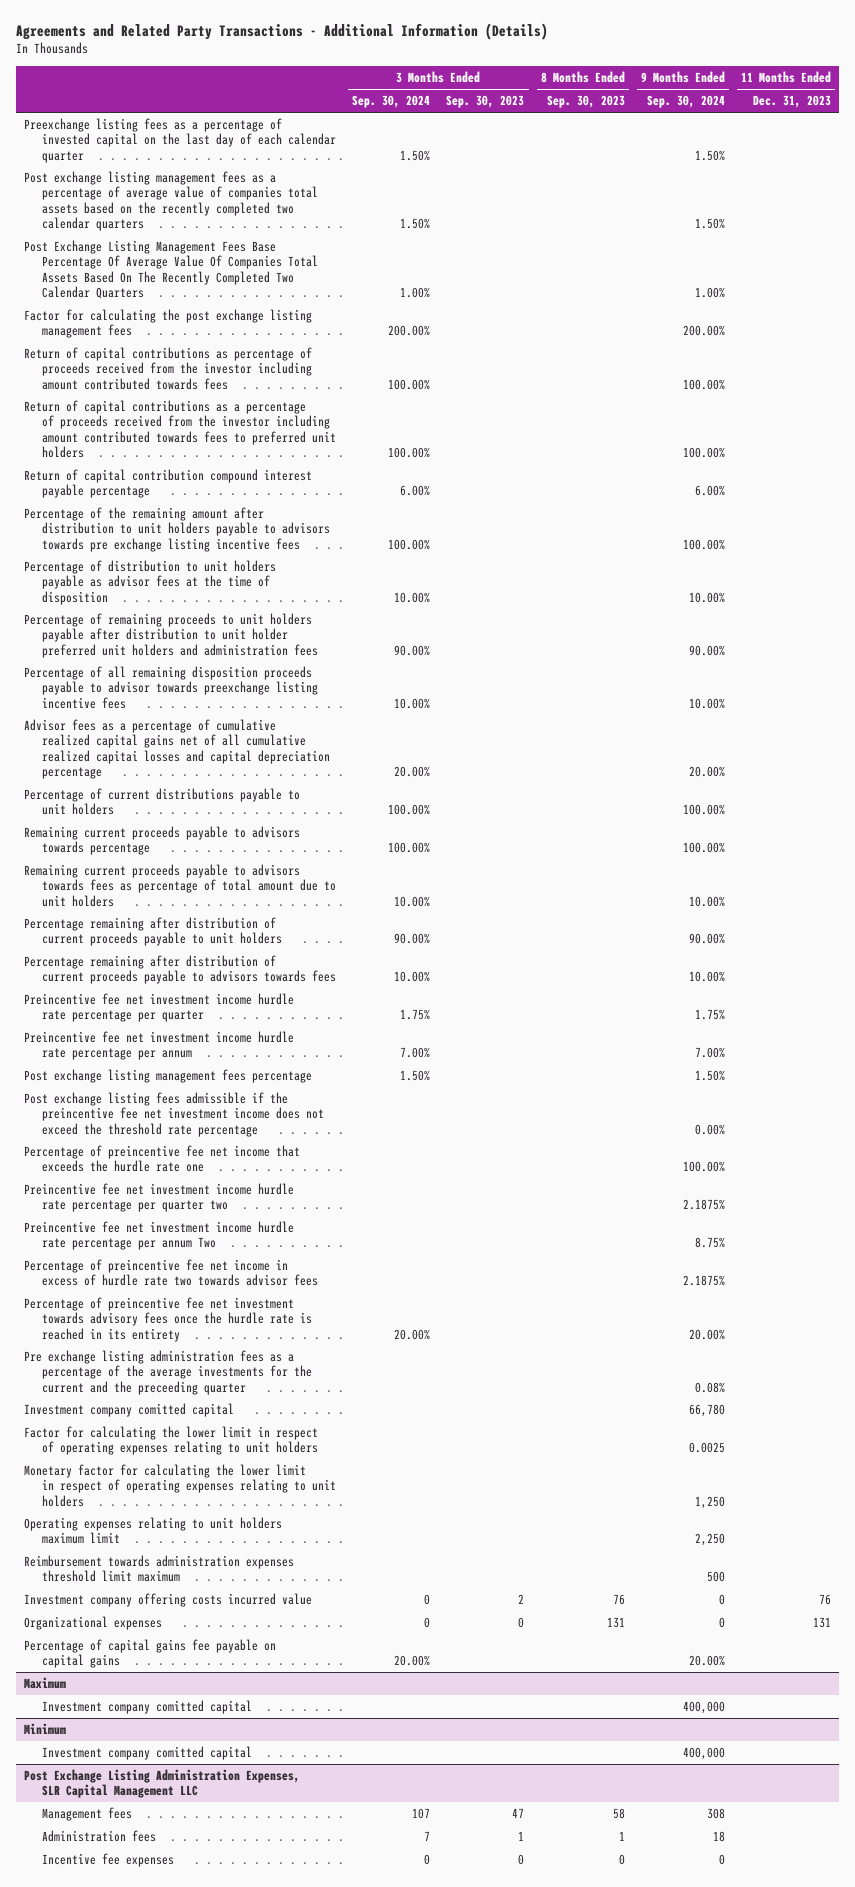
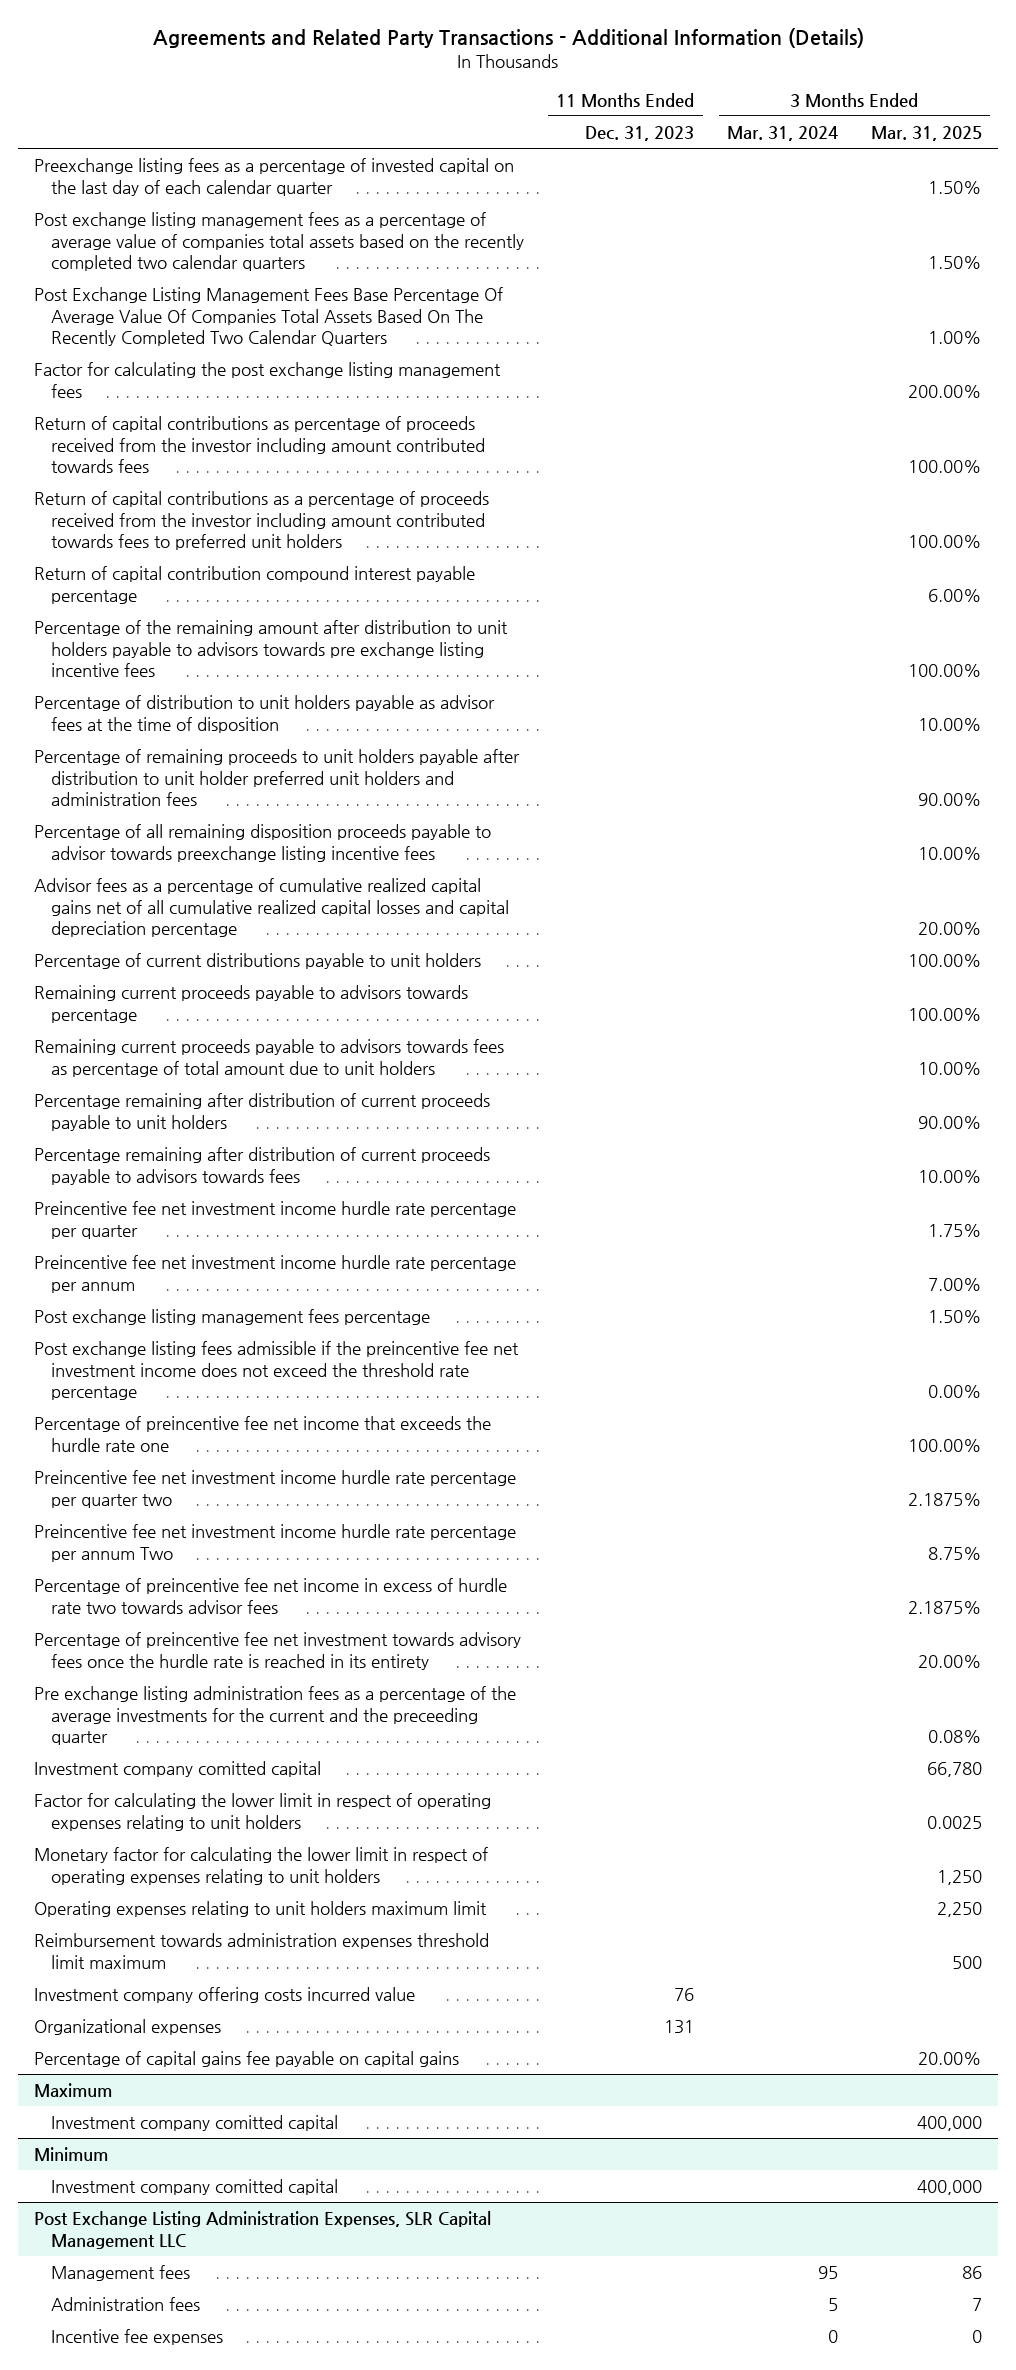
- | 3 Months Ended Sep. 30, 2024 | 3 Months Ended Sep. 30, 2023 | 8 Months Ended Sep. 30, 2023 | 9 Months Ended Sep. 30, 2024 | 11 Months Ended Dec. 31, 2023
+ | 11 Months Ended Dec. 31, 2023 | 3 Months Ended Mar. 31, 2024 | 3 Months Ended Mar. 31, 2025
- Advisor fees as a percentage of cumulative realized capital gains net of all cumulative realized capitai losses and capital depreciation percentage | 20.00% | | | 20.00% |
+ Advisor fees as a percentage of cumulative realized capital gains net of all cumulative realized capital losses and capital depreciation percentage | | | 20.00%

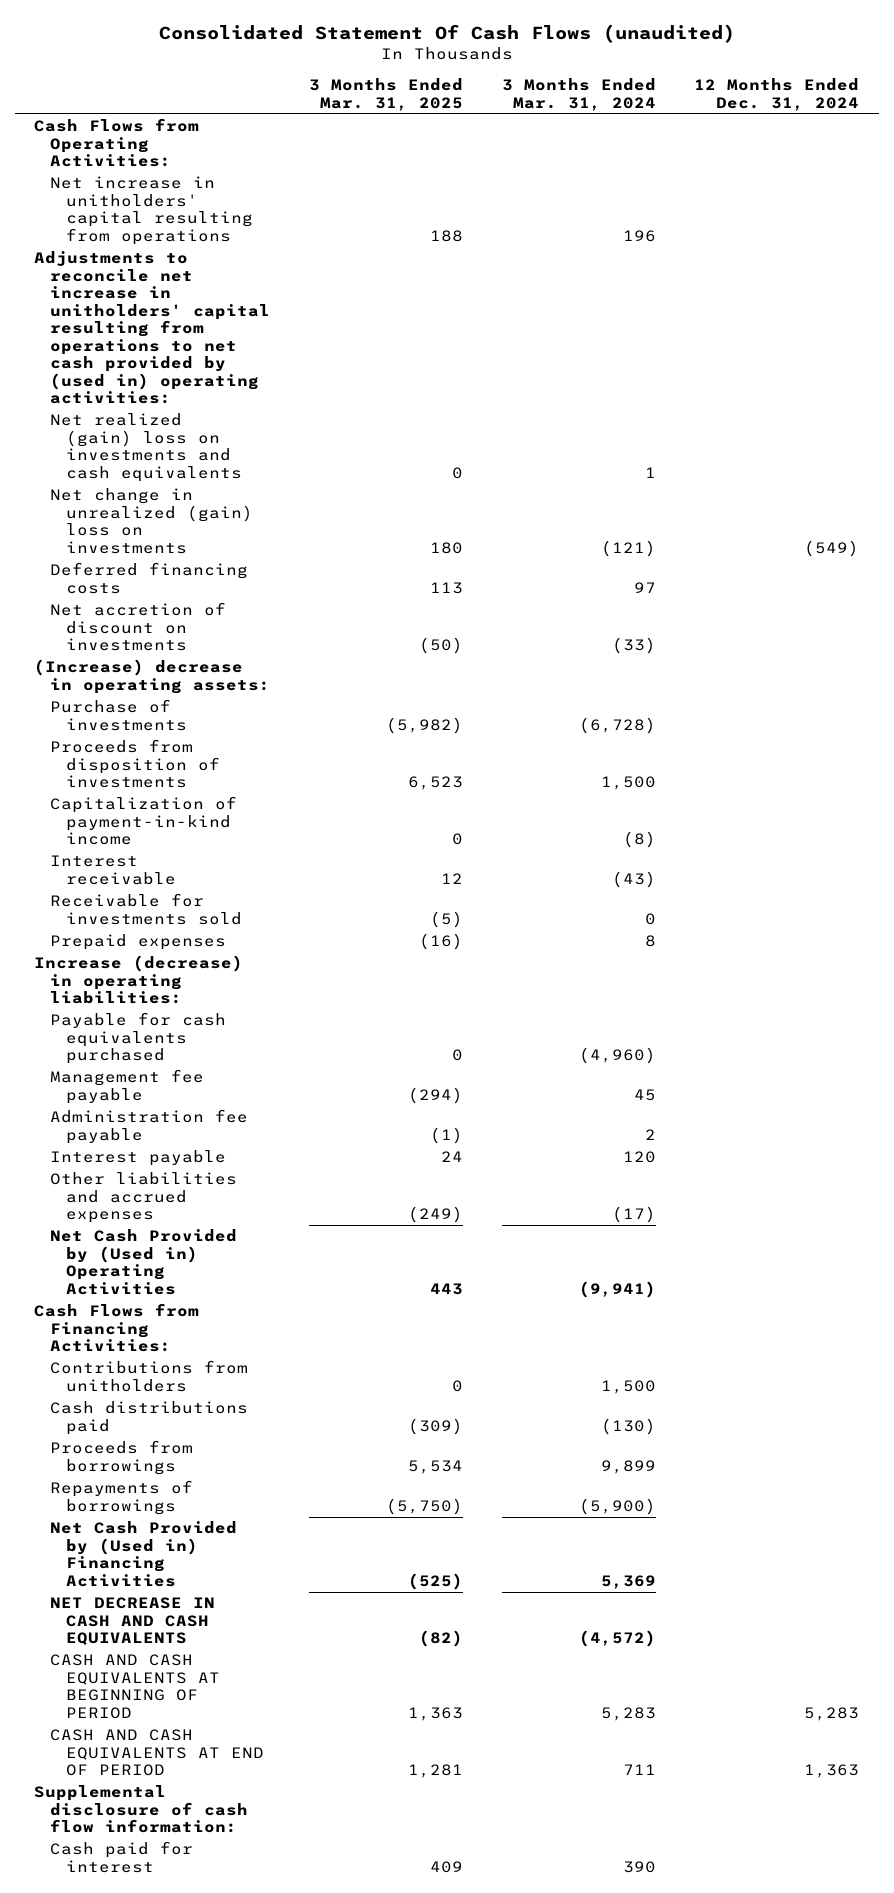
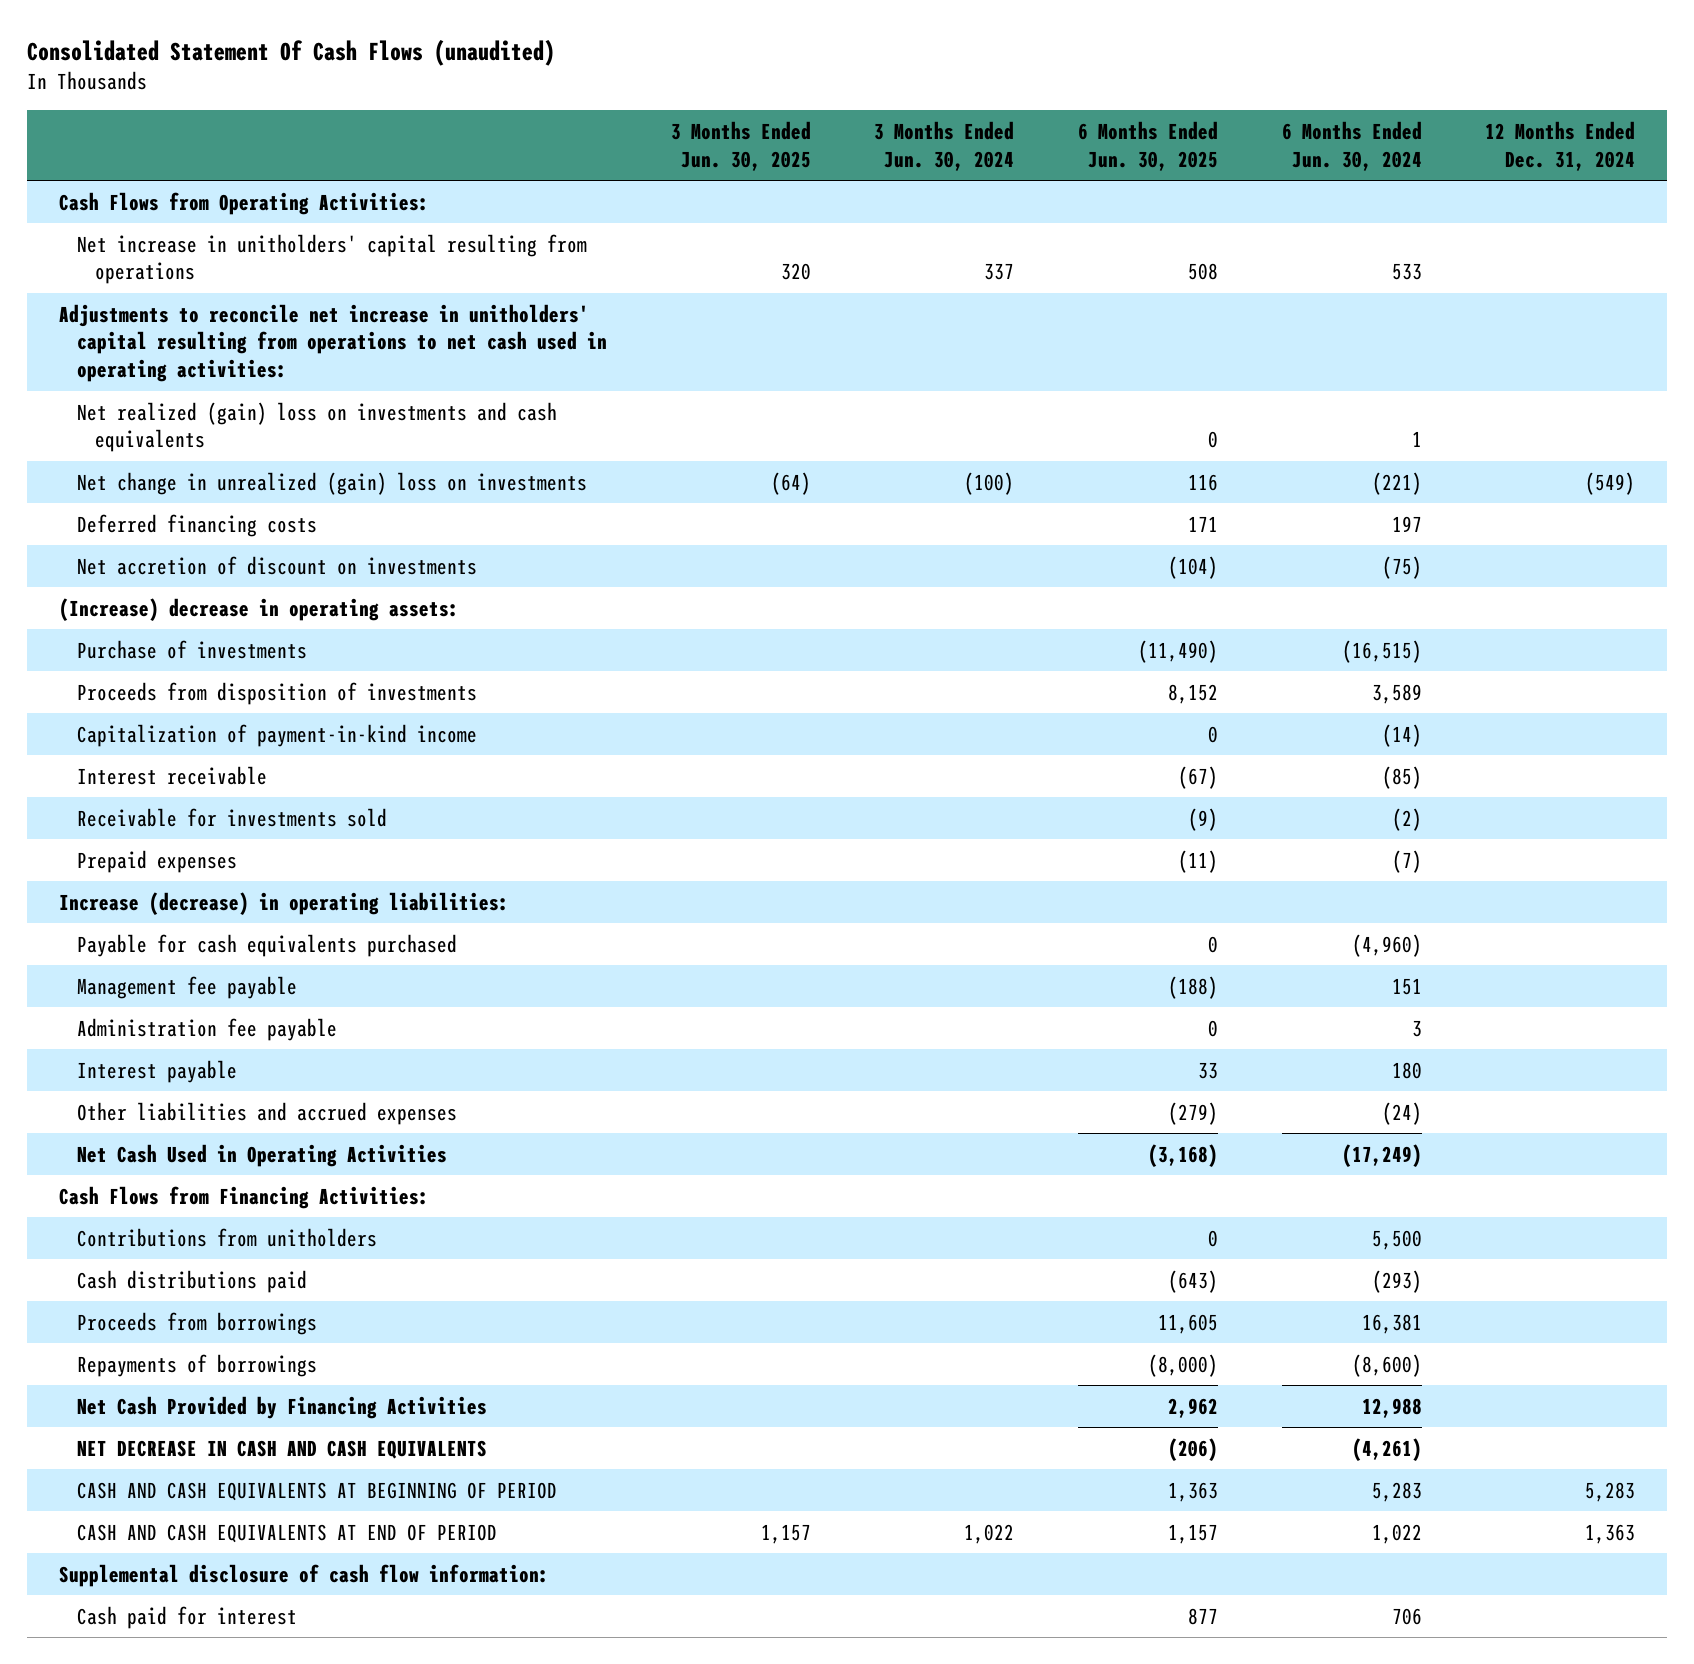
- | 3 Months Ended Mar. 31, 2025 | 3 Months Ended Mar. 31, 2024 | 12 Months Ended Dec. 31, 2024
+ | 3 Months Ended Jun. 30, 2025 | 3 Months Ended Jun. 30, 2024 | 6 Months Ended Jun. 30, 2025 | 6 Months Ended Jun. 30, 2024 | 12 Months Ended Dec. 31, 2024
- Adjustments to reconcile net increase in unitholders' capital resulting from operations to net cash provided by (used in) operating activities:
+ Adjustments to reconcile net increase in unitholders' capital resulting from operations to net cash used in operating activities:
- Net Cash Provided by (Used in) Operating Activities | 443 | (9,941) |
+ Net Cash Used in Operating Activities | | | (3,168) | (17,249) |
- Net Cash Provided by (Used in) Financing Activities | (525) | 5,369 |
+ Net Cash Provided by Financing Activities | | | 2,962 | 12,988 |

